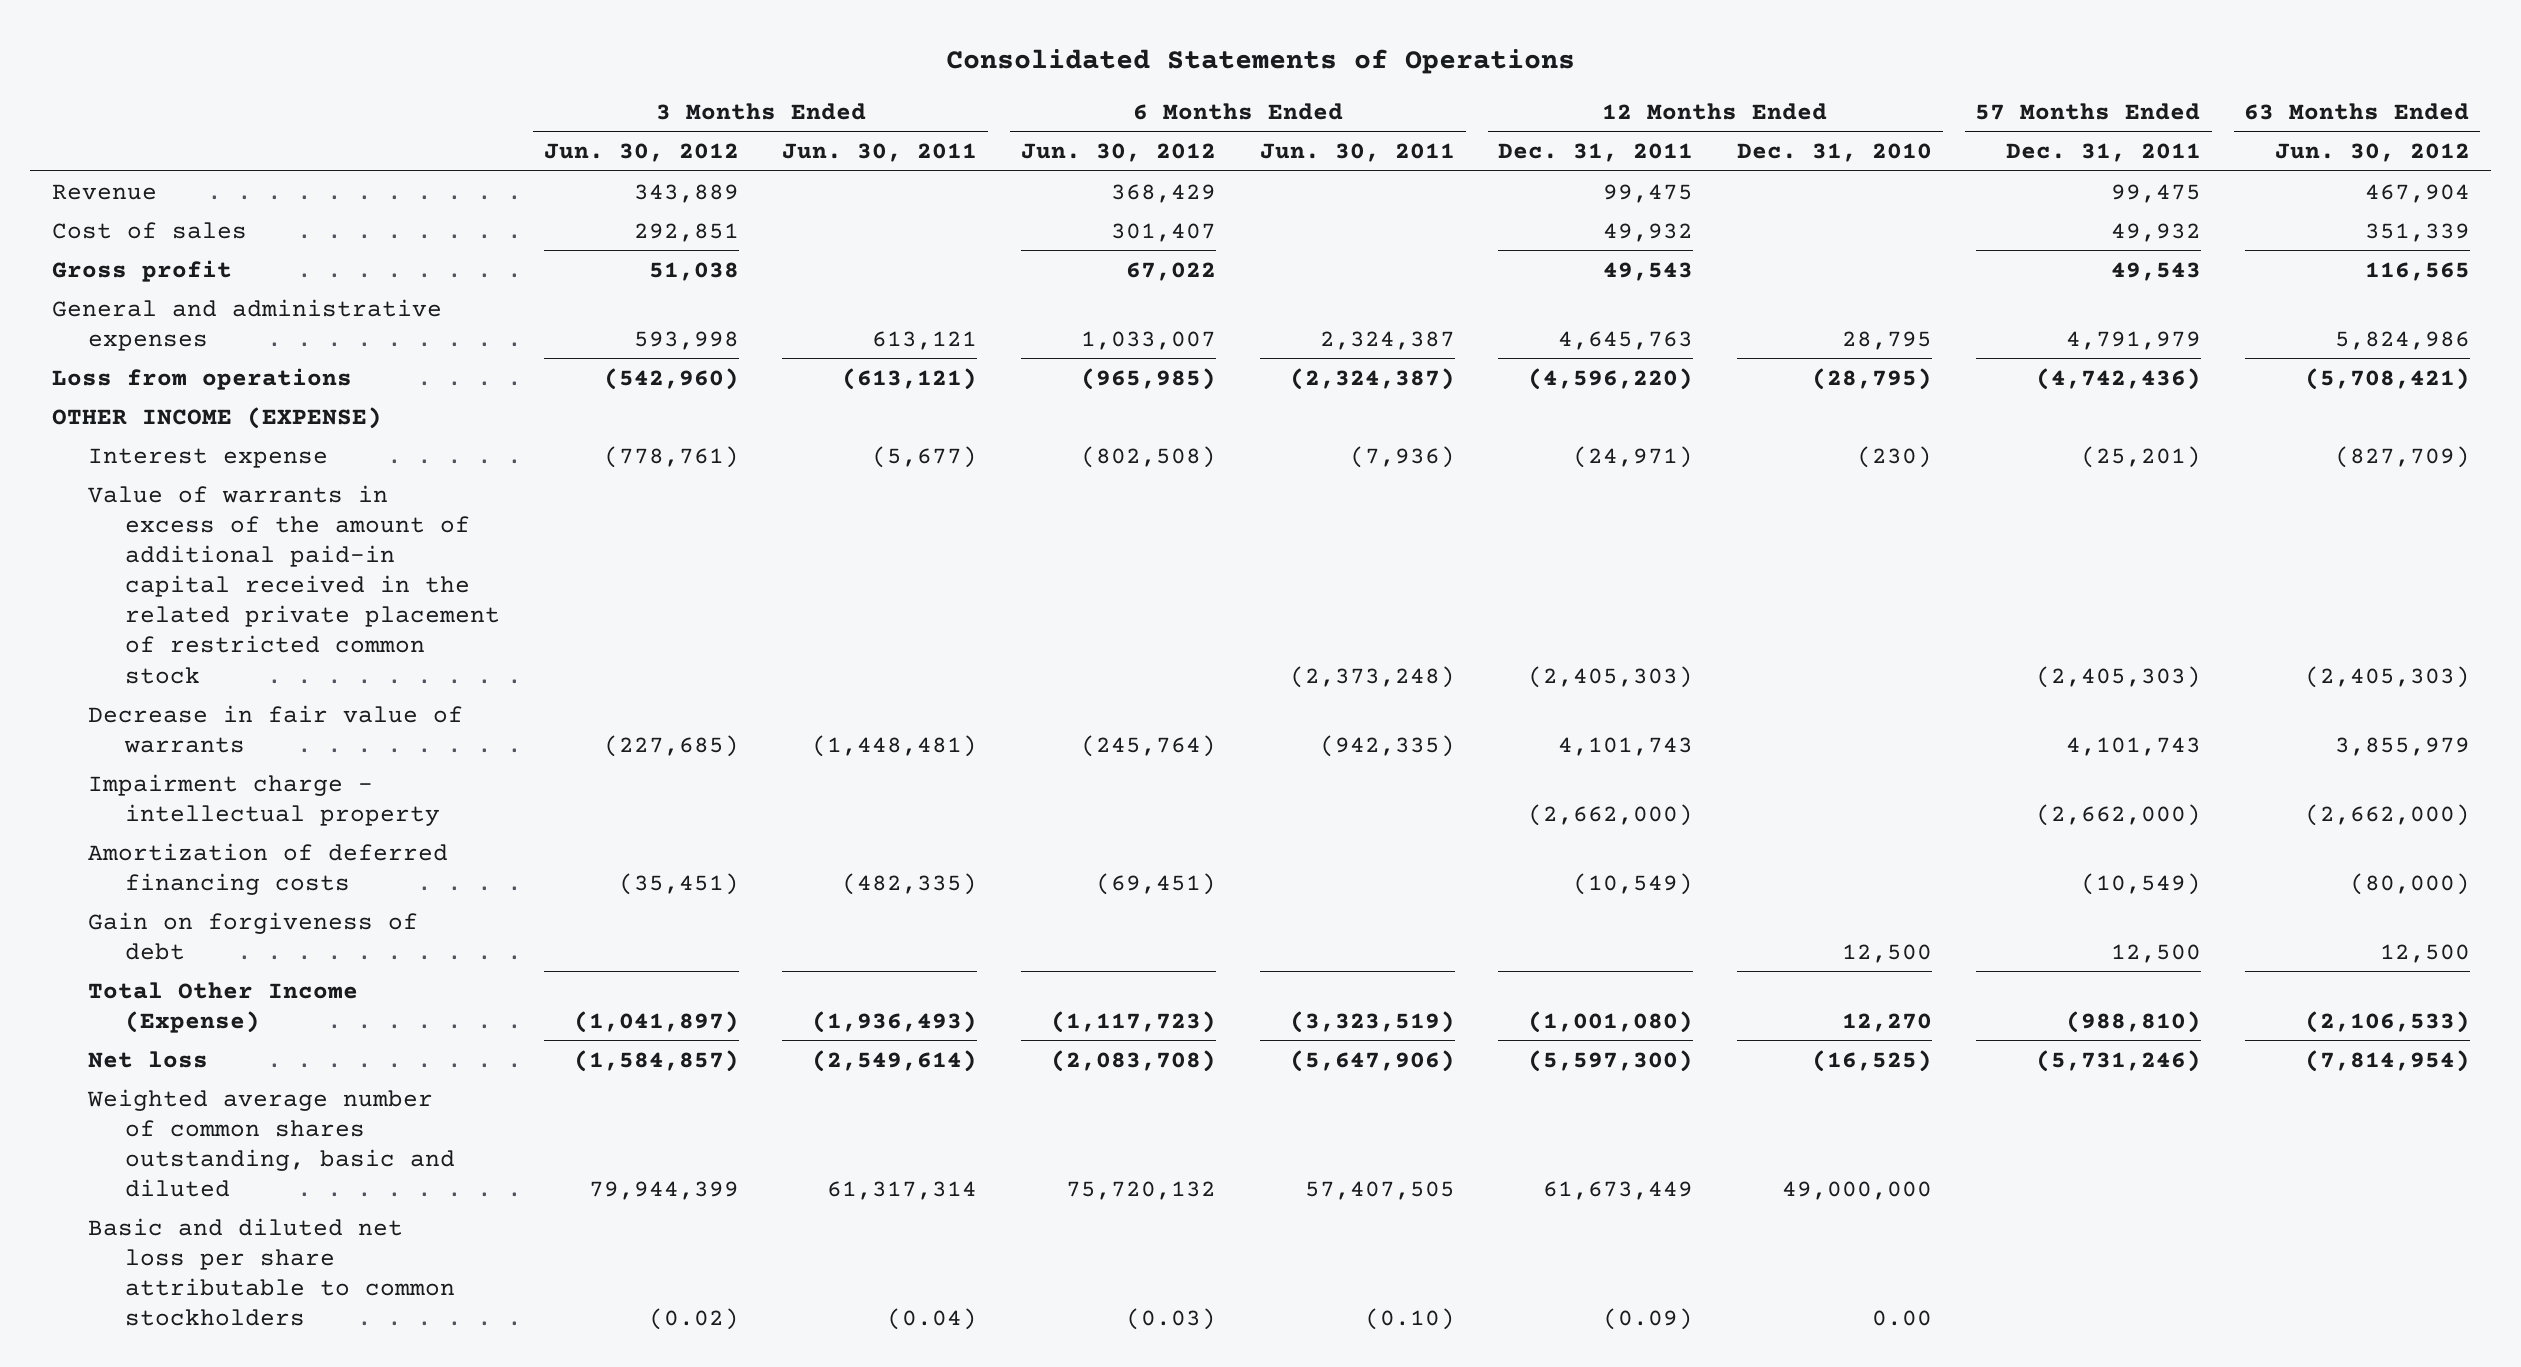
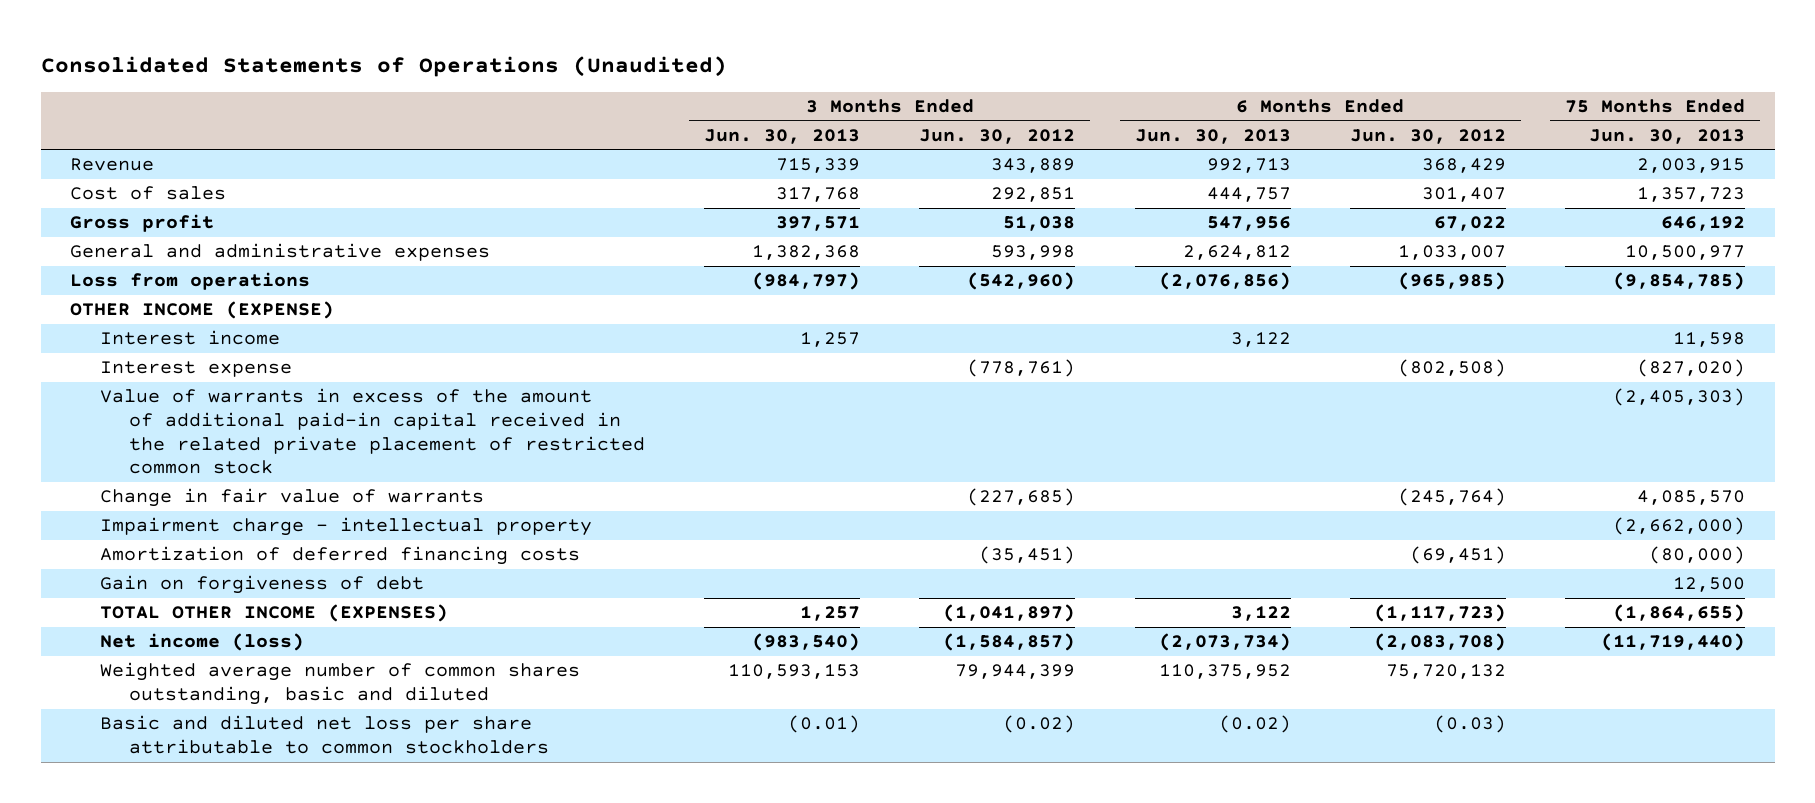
- Consolidated Statements of Operations
+ Consolidated Statements of Operations (Unaudited)
- | 3 Months Ended Jun. 30, 2012 | 3 Months Ended Jun. 30, 2011 | 6 Months Ended Jun. 30, 2012 | 6 Months Ended Jun. 30, 2011 | 12 Months Ended Dec. 31, 2011 | 12 Months Ended Dec. 31, 2010 | 57 Months Ended Dec. 31, 2011 | 63 Months Ended Jun. 30, 2012
+ | 3 Months Ended Jun. 30, 2013 | 3 Months Ended Jun. 30, 2012 | 6 Months Ended Jun. 30, 2013 | 6 Months Ended Jun. 30, 2012 | 75 Months Ended Jun. 30, 2013
+ Interest income | 1,257 | | 3,122 | | 11,598
- Decrease in fair value of warrants | (227,685) | (1,448,481) | (245,764) | (942,335) | 4,101,743 | | 4,101,743 | 3,855,979
+ Change in fair value of warrants | | (227,685) | | (245,764) | 4,085,570
- Total Other Income (Expense) | (1,041,897) | (1,936,493) | (1,117,723) | (3,323,519) | (1,001,080) | 12,270 | (988,810) | (2,106,533)
- Net loss | (1,584,857) | (2,549,614) | (2,083,708) | (5,647,906) | (5,597,300) | (16,525) | (5,731,246) | (7,814,954)
+ TOTAL OTHER INCOME (EXPENSES) | 1,257 | (1,041,897) | 3,122 | (1,117,723) | (1,864,655)
+ Net income (loss) | (983,540) | (1,584,857) | (2,073,734) | (2,083,708) | (11,719,440)

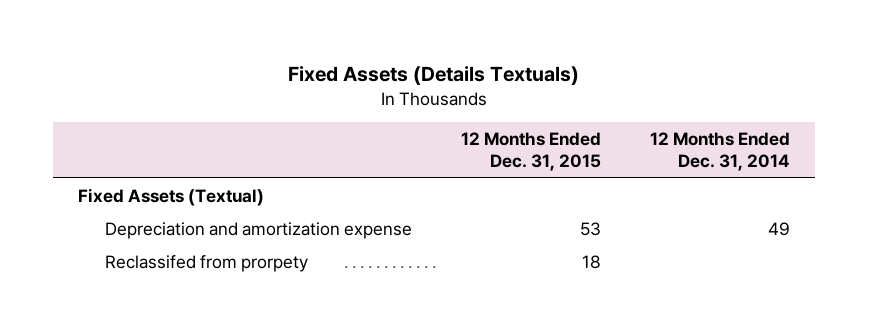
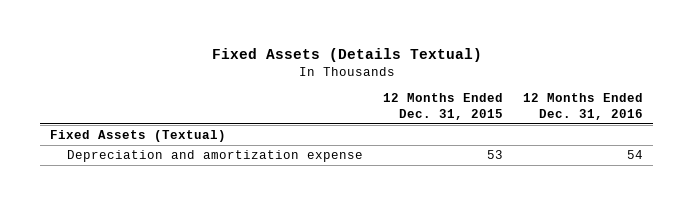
- Fixed Assets (Details Textuals)
+ Fixed Assets (Details Textual)
- | 12 Months Ended Dec. 31, 2015 | 12 Months Ended Dec. 31, 2014
+ | 12 Months Ended Dec. 31, 2015 | 12 Months Ended Dec. 31, 2016
- Reclassifed from prorpety | 18 |

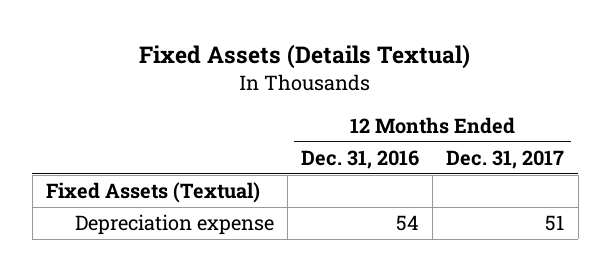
- | 12 Months Ended Dec. 31, 2015 | 12 Months Ended Dec. 31, 2016
+ | 12 Months Ended Dec. 31, 2016 | 12 Months Ended Dec. 31, 2017
- Depreciation and amortization expense | 53 | 54
+ Depreciation expense | 54 | 51

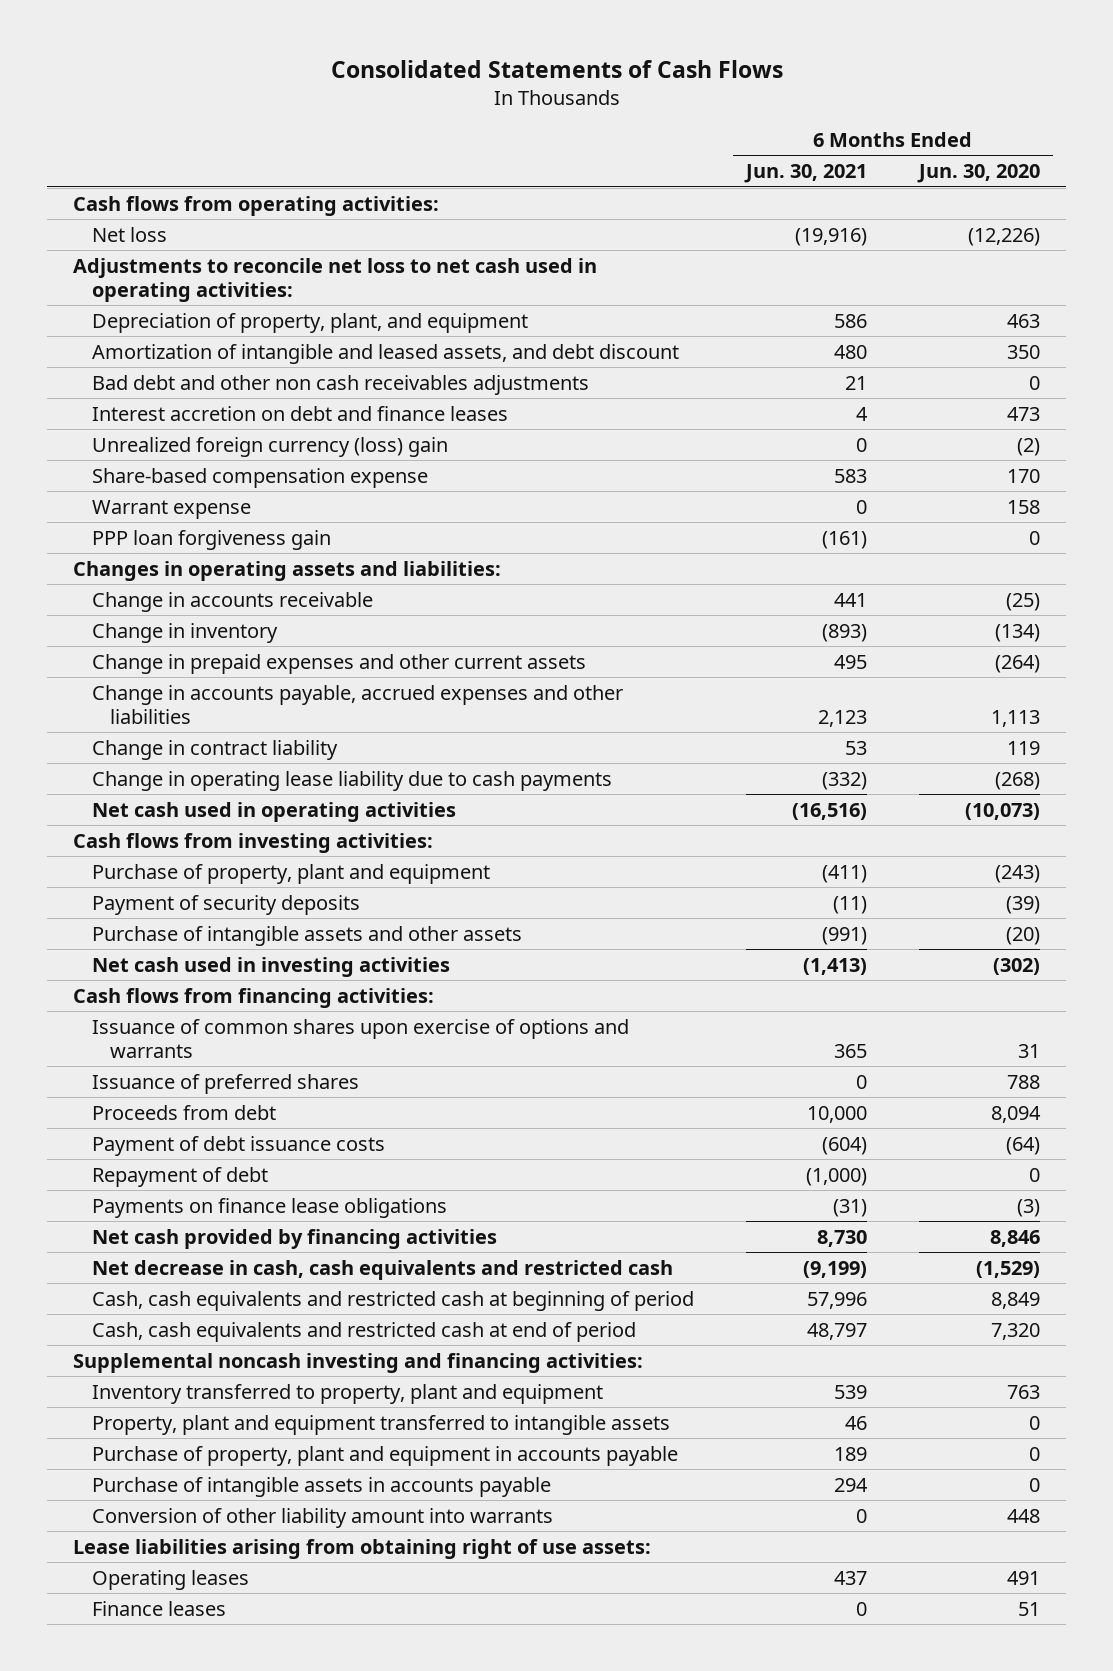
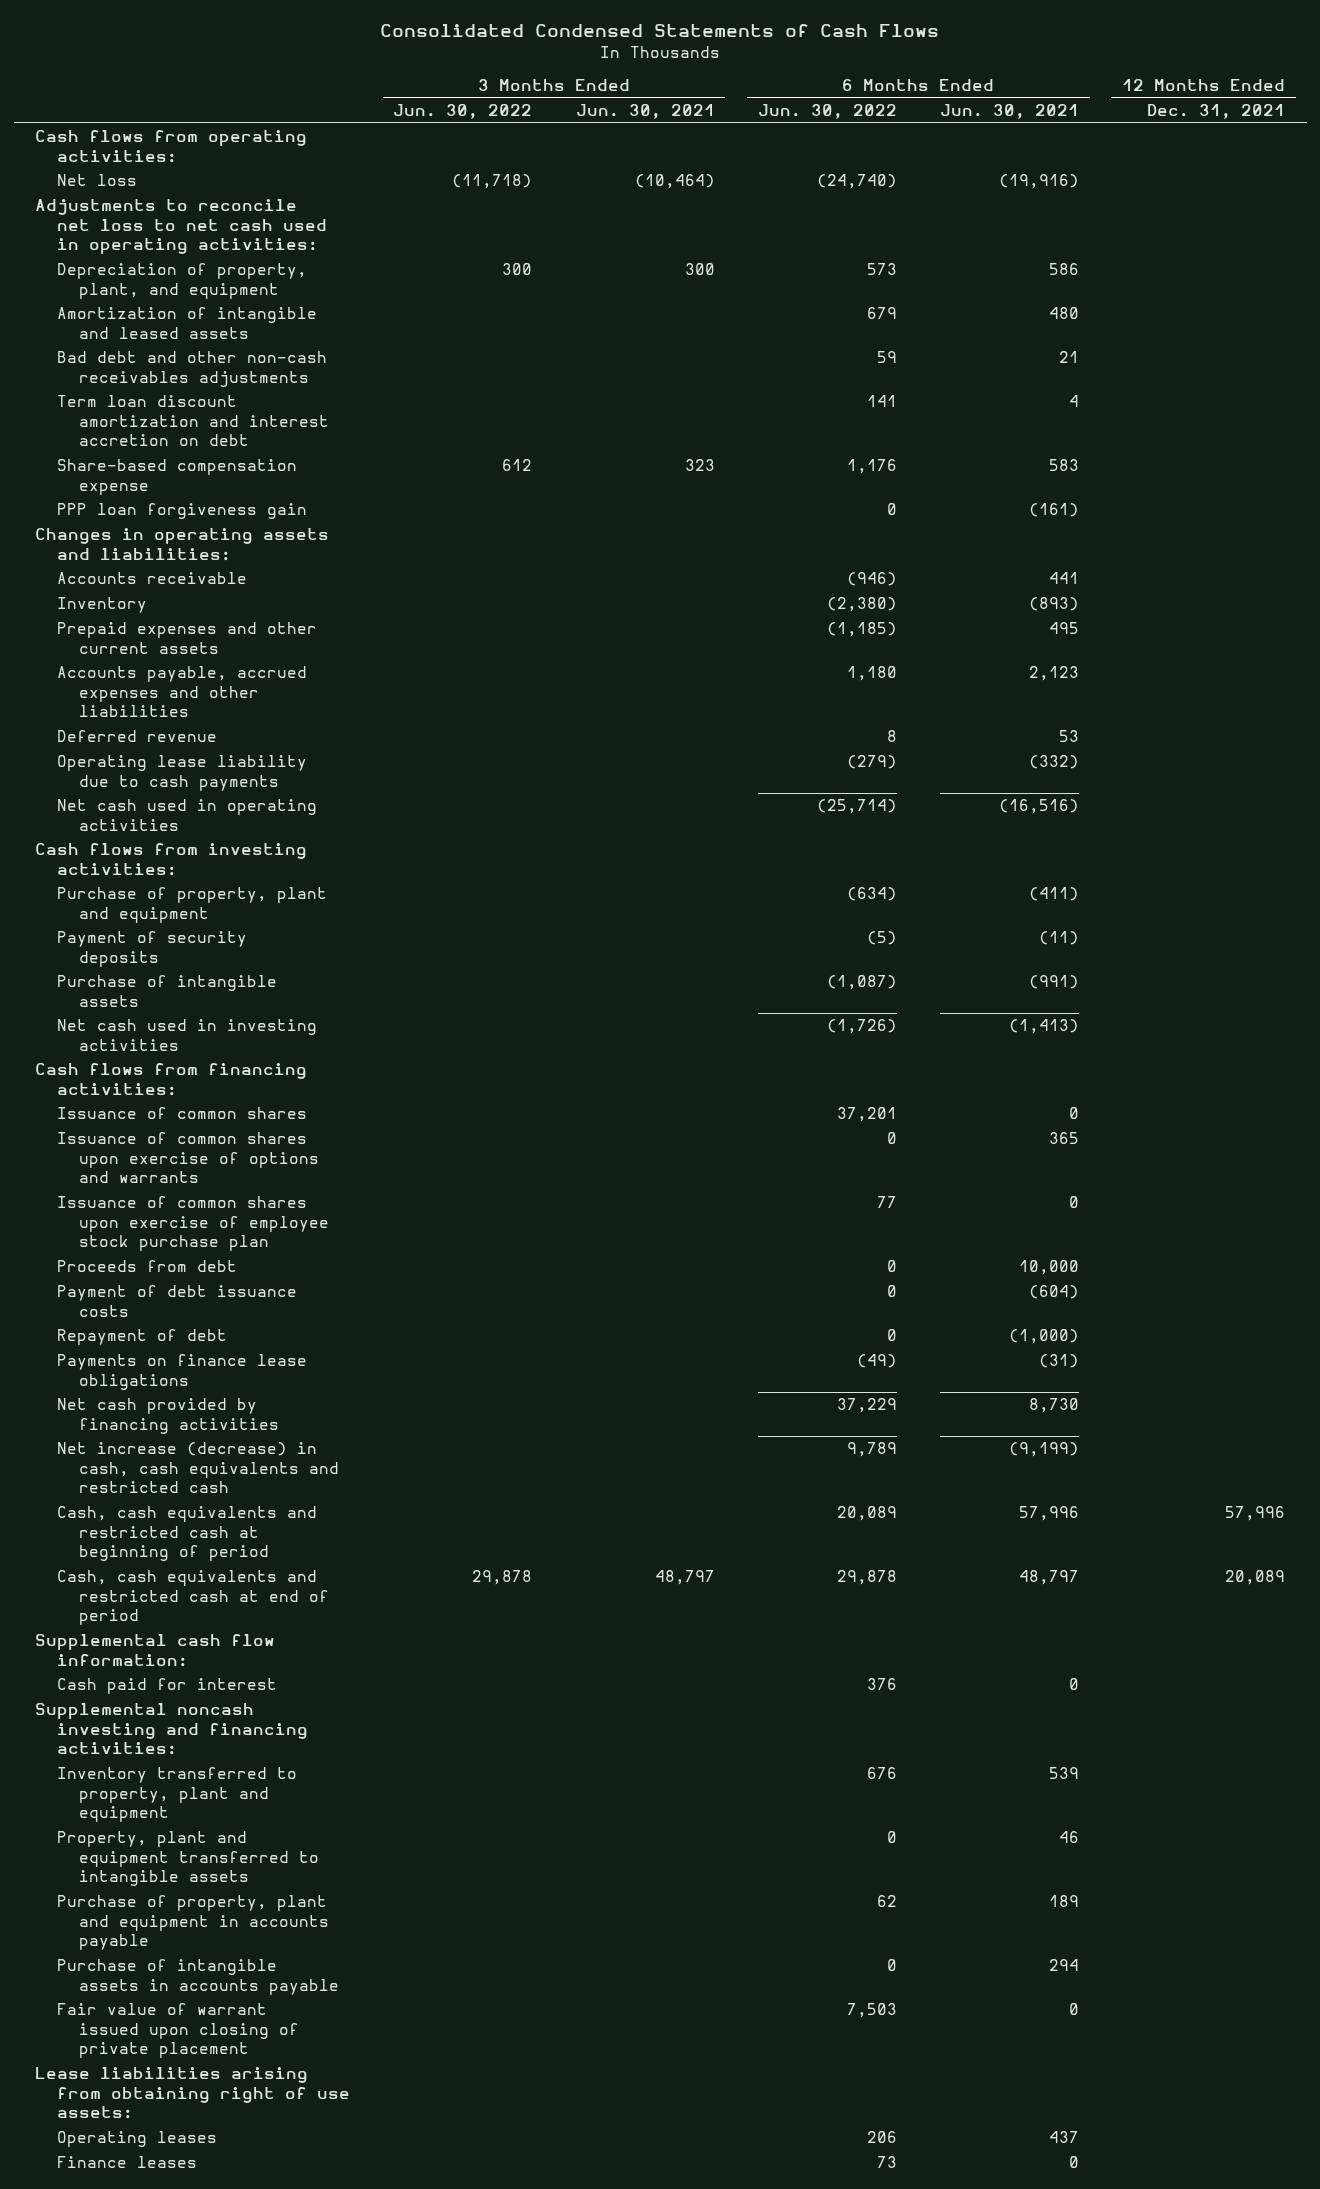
- Consolidated Statements of Cash Flows
+ Consolidated Condensed Statements of Cash Flows
- | 6 Months Ended Jun. 30, 2021 | 6 Months Ended Jun. 30, 2020
+ | 3 Months Ended Jun. 30, 2022 | 3 Months Ended Jun. 30, 2021 | 6 Months Ended Jun. 30, 2022 | 6 Months Ended Jun. 30, 2021 | 12 Months Ended Dec. 31, 2021
- Amortization of intangible and leased assets, and debt discount | 480 | 350
- Bad debt and other non cash receivables adjustments | 21 | 0
- Interest accretion on debt and finance leases | 4 | 473
- Unrealized foreign currency (loss) gain | 0 | (2)
+ Amortization of intangible and leased assets | | | 679 | 480 |
+ Bad debt and other non-cash receivables adjustments | | | 59 | 21 |
+ Term loan discount amortization and interest accretion on debt | | | 141 | 4 |
- Warrant expense | 0 | 158
- Change in accounts receivable | 441 | (25)
- Change in inventory | (893) | (134)
- Change in prepaid expenses and other current assets | 495 | (264)
- Change in accounts payable, accrued expenses and other liabilities | 2,123 | 1,113
- Change in contract liability | 53 | 119
- Change in operating lease liability due to cash payments | (332) | (268)
+ Accounts receivable | | | (946) | 441 |
+ Inventory | | | (2,380) | (893) |
+ Prepaid expenses and other current assets | | | (1,185) | 495 |
+ Accounts payable, accrued expenses and other liabilities | | | 1,180 | 2,123 |
+ Deferred revenue | | | 8 | 53 |
+ Operating lease liability due to cash payments | | | (279) | (332) |
- Purchase of intangible assets and other assets | (991) | (20)
+ Purchase of intangible assets | | | (1,087) | (991) |
+ Issuance of common shares | | | 37,201 | 0 |
- Issuance of preferred shares | 0 | 788
+ Issuance of common shares upon exercise of employee stock purchase plan | | | 77 | 0 |
- Net decrease in cash, cash equivalents and restricted cash | (9,199) | (1,529)
+ Net increase (decrease) in cash, cash equivalents and restricted cash | | | 9,789 | (9,199) |
+ Supplemental cash flow information:
+ Cash paid for interest | | | 376 | 0 |
- Conversion of other liability amount into warrants | 0 | 448
+ Fair value of warrant issued upon closing of private placement | | | 7,503 | 0 |

